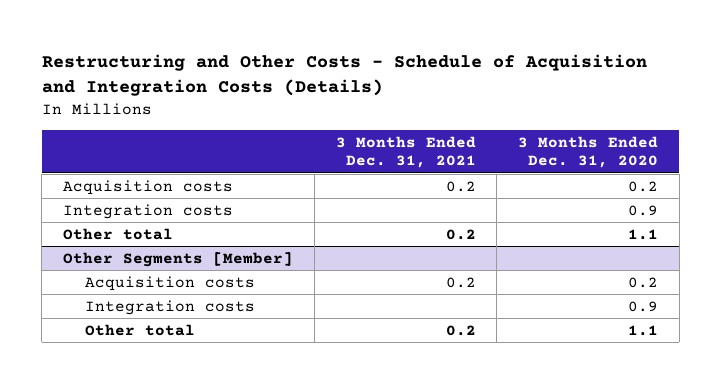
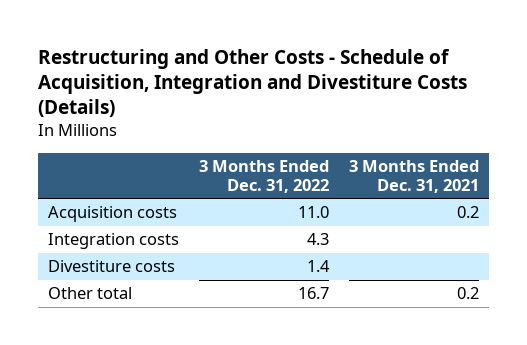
- Restructuring and Other Costs - Schedule of Acquisition and Integration Costs (Details)
+ Restructuring and Other Costs - Schedule of Acquisition, Integration and Divestiture Costs (Details)
- | 3 Months Ended Dec. 31, 2021 | 3 Months Ended Dec. 31, 2020
+ | 3 Months Ended Dec. 31, 2022 | 3 Months Ended Dec. 31, 2021
+ Divestiture costs | 1.4 |
- Other Segments [Member]
- Acquisition costs | 0.2 | 0.2
- Integration costs | | 0.9
- Other total | 0.2 | 1.1

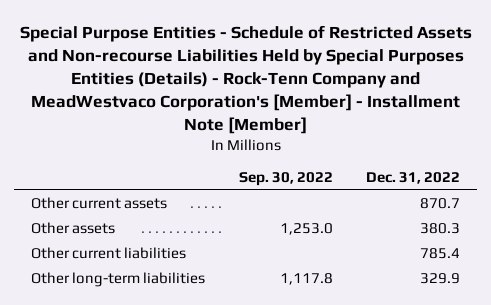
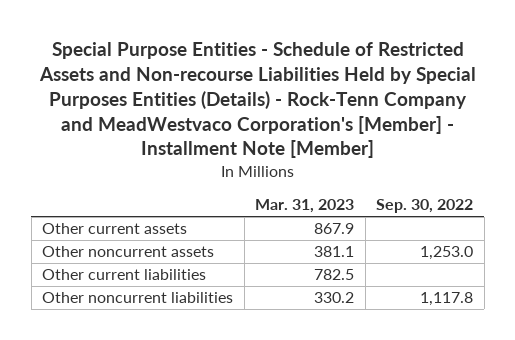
- | Sep. 30, 2022 | Dec. 31, 2022
+ | Mar. 31, 2023 | Sep. 30, 2022
- Other assets | 1,253.0 | 380.3
+ Other noncurrent assets | 381.1 | 1,253.0
- Other long-term liabilities | 1,117.8 | 329.9
+ Other noncurrent liabilities | 330.2 | 1,117.8

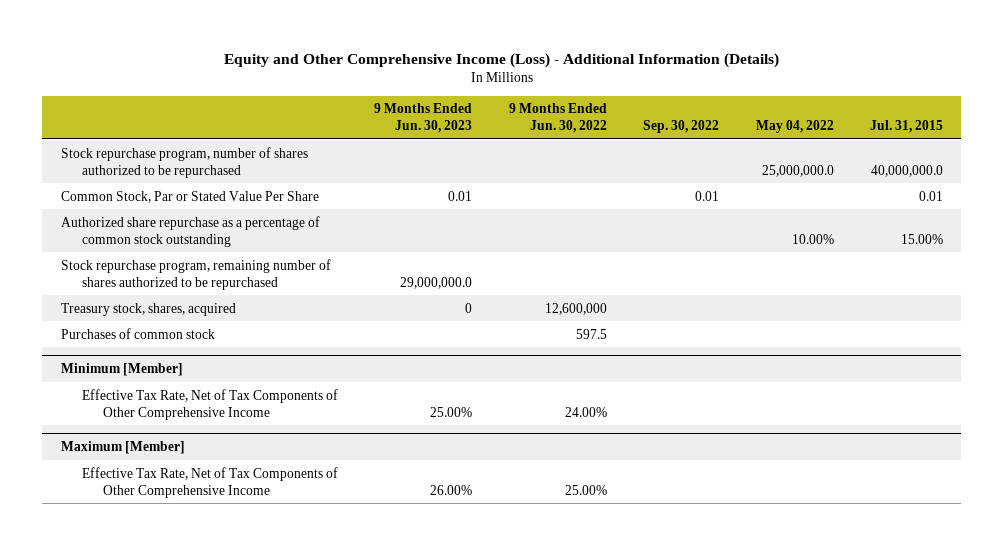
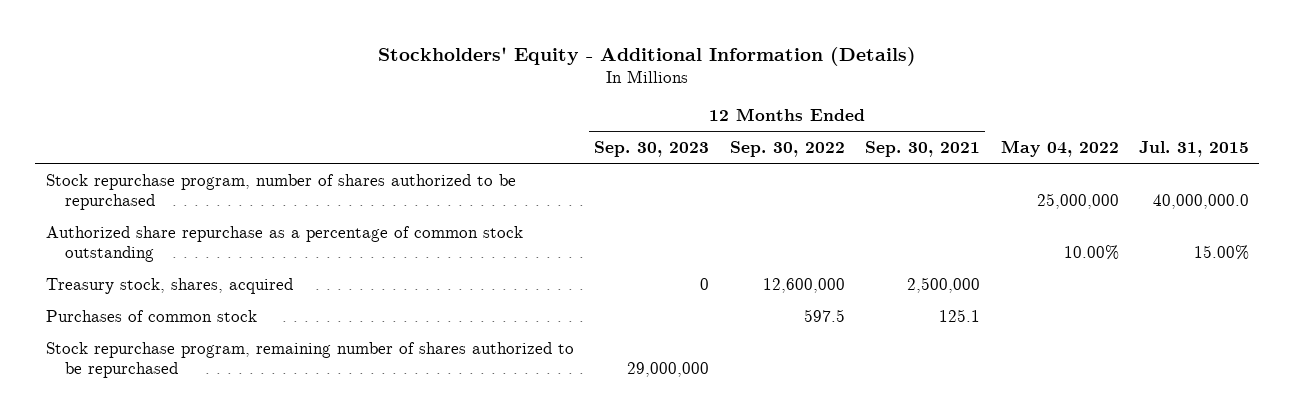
- Equity and Other Comprehensive Income (Loss) - Additional Information (Details)
+ Stockholders' Equity - Additional Information (Details)
- | 9 Months Ended Jun. 30, 2023 | 9 Months Ended Jun. 30, 2022 | Sep. 30, 2022 | May 04, 2022 | Jul. 31, 2015
+ | 12 Months Ended Sep. 30, 2023 | 12 Months Ended Sep. 30, 2022 | 12 Months Ended Sep. 30, 2021 | May 04, 2022 | Jul. 31, 2015
- Stock repurchase program, number of shares authorized to be repurchased | | | | 25,000,000.0 | 40,000,000.0
- Common Stock, Par or Stated Value Per Share | 0.01 | | 0.01 | | 0.01
+ Stock repurchase program, number of shares authorized to be repurchased | | | | 25,000,000 | 40,000,000.0
- Minimum [Member]
- Effective Tax Rate, Net of Tax Components of Other Comprehensive Income | 25.00% | 24.00% | | |
- Maximum [Member]
- Effective Tax Rate, Net of Tax Components of Other Comprehensive Income | 26.00% | 25.00% | | |
moved down: Stock repurchase program, remaining number of shares authorized to be repurchased | 29,000,000 | | | |

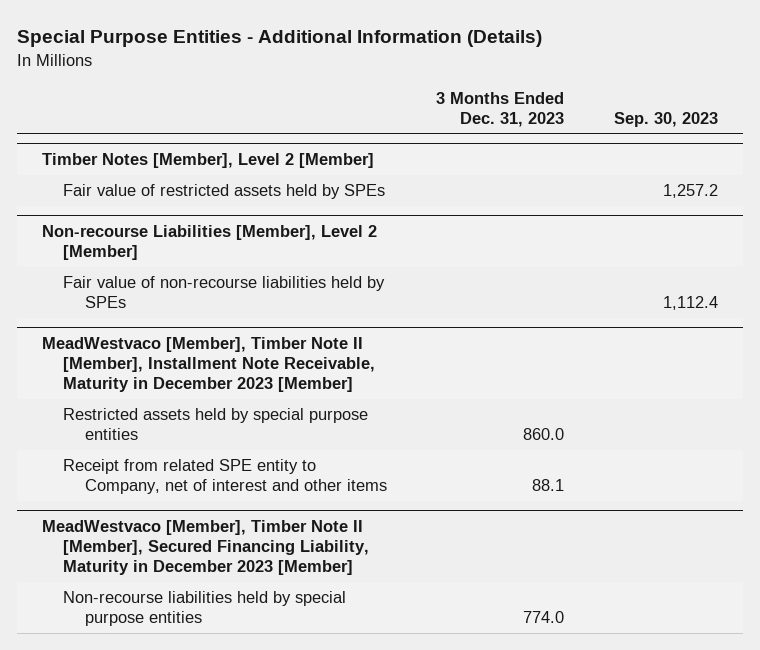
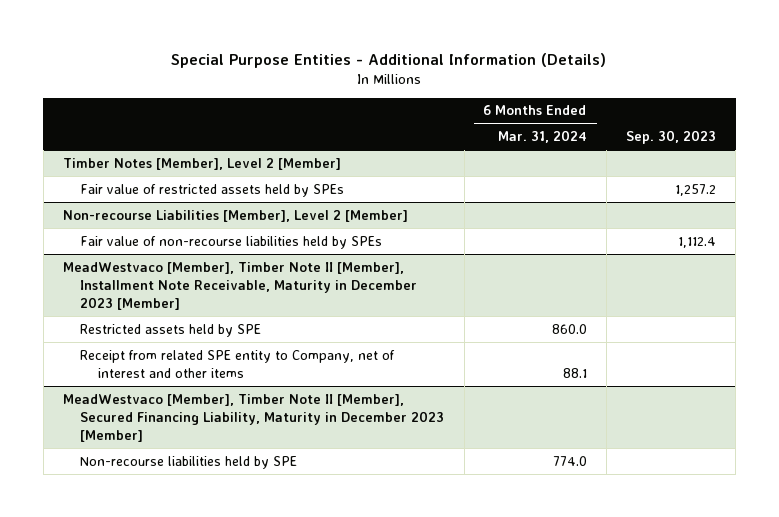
- | 3 Months Ended Dec. 31, 2023 | Sep. 30, 2023
+ | 6 Months Ended Mar. 31, 2024 | Sep. 30, 2023
@ MeadWestvaco [Member], Timber Note II [Member], Installment Note Receivable, Maturity in December 2023 [Member]
- Restricted assets held by special purpose entities | 860.0 |
+ Restricted assets held by SPE | 860.0 |
@ MeadWestvaco [Member], Timber Note II [Member], Secured Financing Liability, Maturity in December 2023 [Member]
- Non-recourse liabilities held by special purpose entities | 774.0 |
+ Non-recourse liabilities held by SPE | 774.0 |

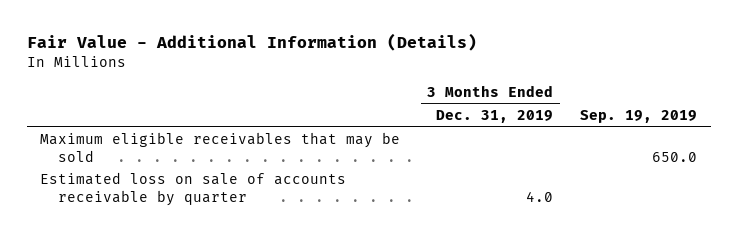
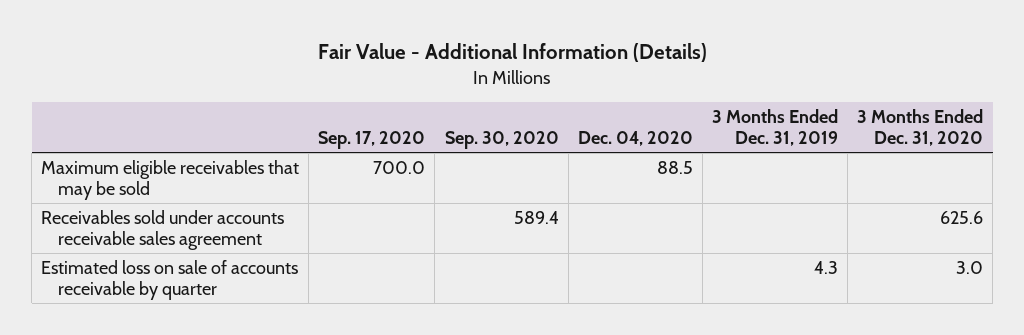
- | 3 Months Ended Dec. 31, 2019 | Sep. 19, 2019
+ | Sep. 17, 2020 | Sep. 30, 2020 | Dec. 04, 2020 | 3 Months Ended Dec. 31, 2019 | 3 Months Ended Dec. 31, 2020
- Estimated loss on sale of accounts receivable by quarter | 4.0 |
+ Receivables sold under accounts receivable sales agreement | | 589.4 | | | 625.6
+ Estimated loss on sale of accounts receivable by quarter | | | | 4.3 | 3.0

